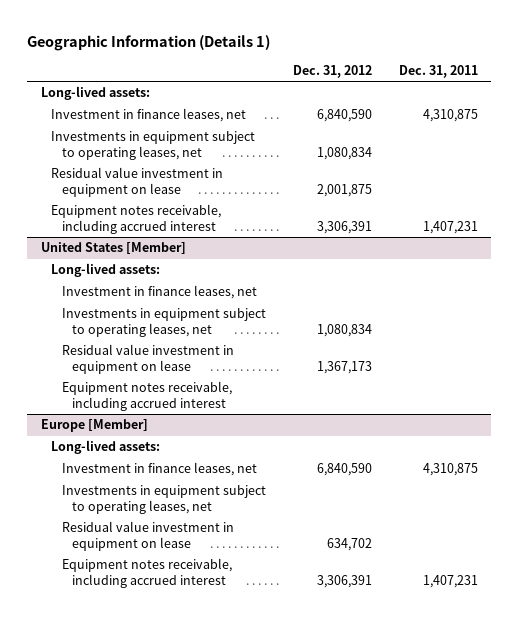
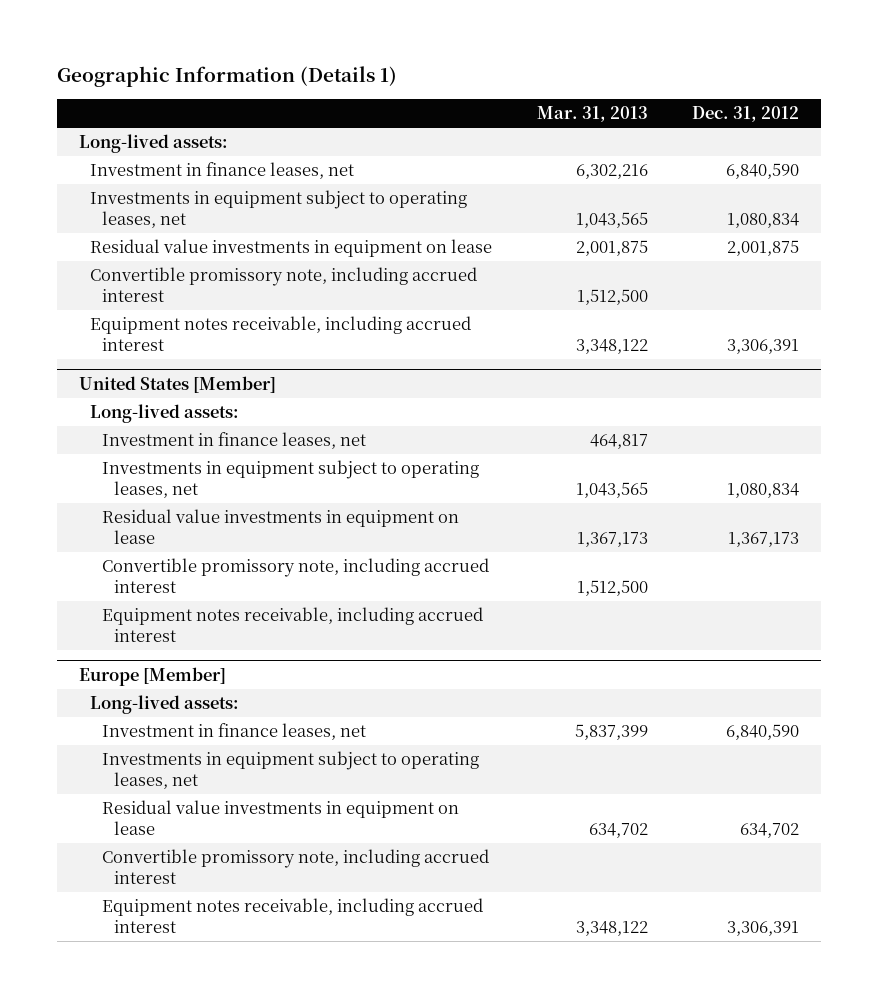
- | Dec. 31, 2012 | Dec. 31, 2011
+ | Mar. 31, 2013 | Dec. 31, 2012
- Residual value investment in equipment on lease | 2,001,875 |
+ Residual value investments in equipment on lease | 2,001,875 | 2,001,875
+ Convertible promissory note, including accrued interest | 1,512,500 |
@ United States [Member]
- Residual value investment in equipment on lease | 1,367,173 |
+ Residual value investments in equipment on lease | 1,367,173 | 1,367,173
+ Convertible promissory note, including accrued interest | 1,512,500 |
@ Europe [Member]
- Residual value investment in equipment on lease | 634,702 |
+ Residual value investments in equipment on lease | 634,702 | 634,702
+ Convertible promissory note, including accrued interest

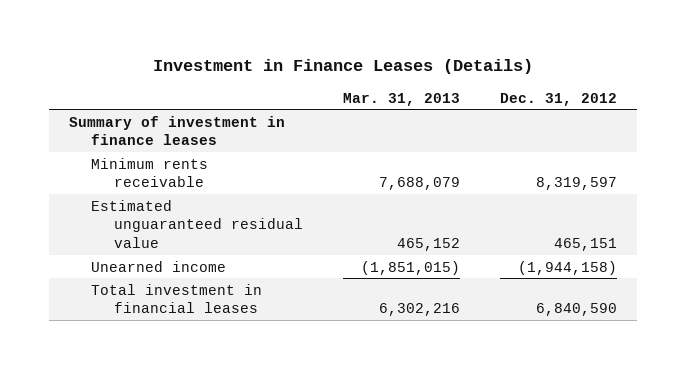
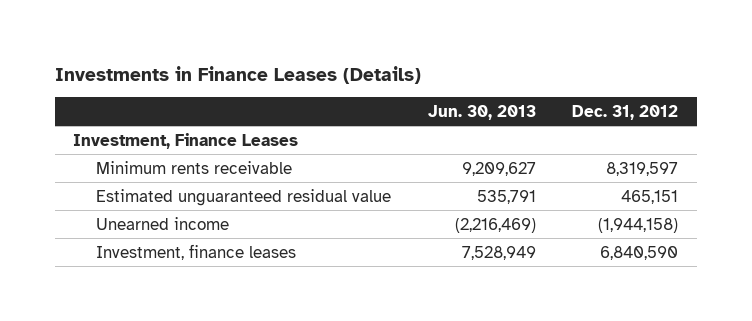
- Investment in Finance Leases (Details)
+ Investments in Finance Leases (Details)
- | Mar. 31, 2013 | Dec. 31, 2012
+ | Jun. 30, 2013 | Dec. 31, 2012
- Summary of investment in finance leases
+ Investment, Finance Leases
- Total investment in financial leases | 6,302,216 | 6,840,590
+ Investment, finance leases | 7,528,949 | 6,840,590

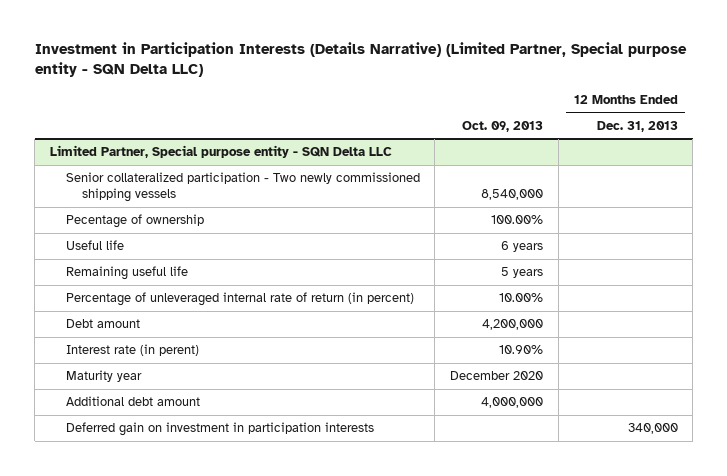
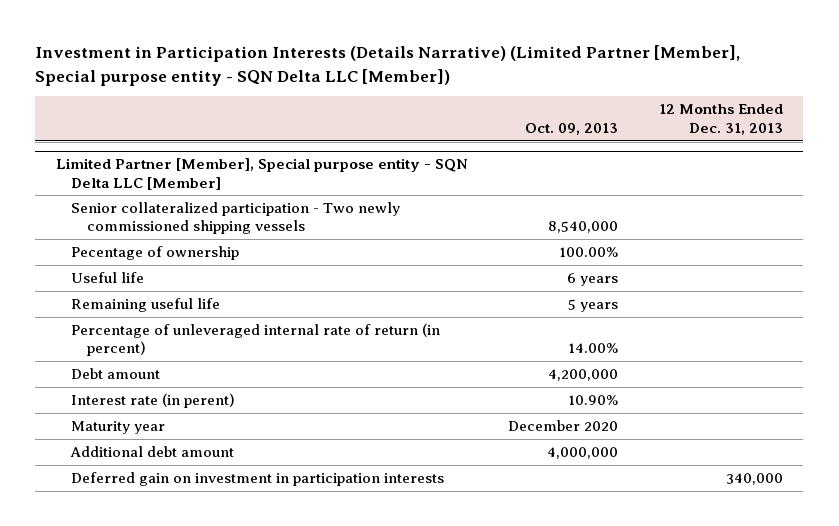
- Investment in Participation Interests (Details Narrative) (Limited Partner, Special purpose entity - SQN Delta LLC)
+ Investment in Participation Interests (Details Narrative) (Limited Partner [Member], Special purpose entity - SQN Delta LLC [Member])
- Limited Partner, Special purpose entity - SQN Delta LLC
+ Limited Partner [Member], Special purpose entity - SQN Delta LLC [Member]
- Percentage of unleveraged internal rate of return (in percent) | 10.00% |
+ Percentage of unleveraged internal rate of return (in percent) | 14.00% |

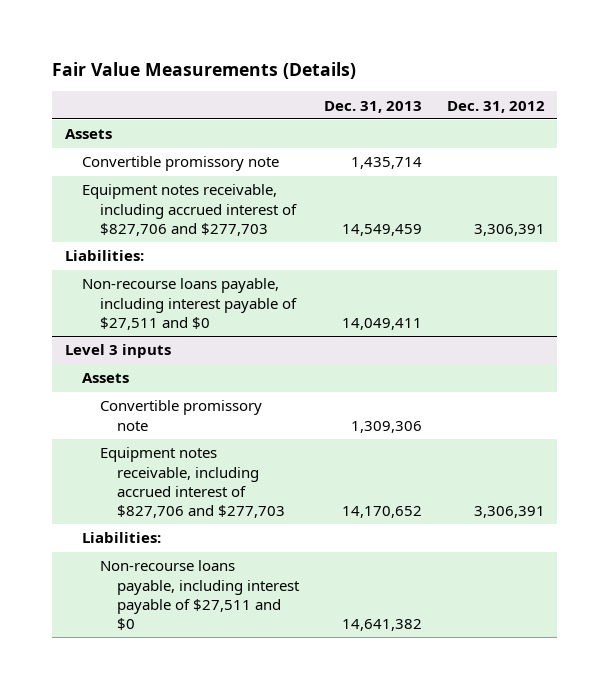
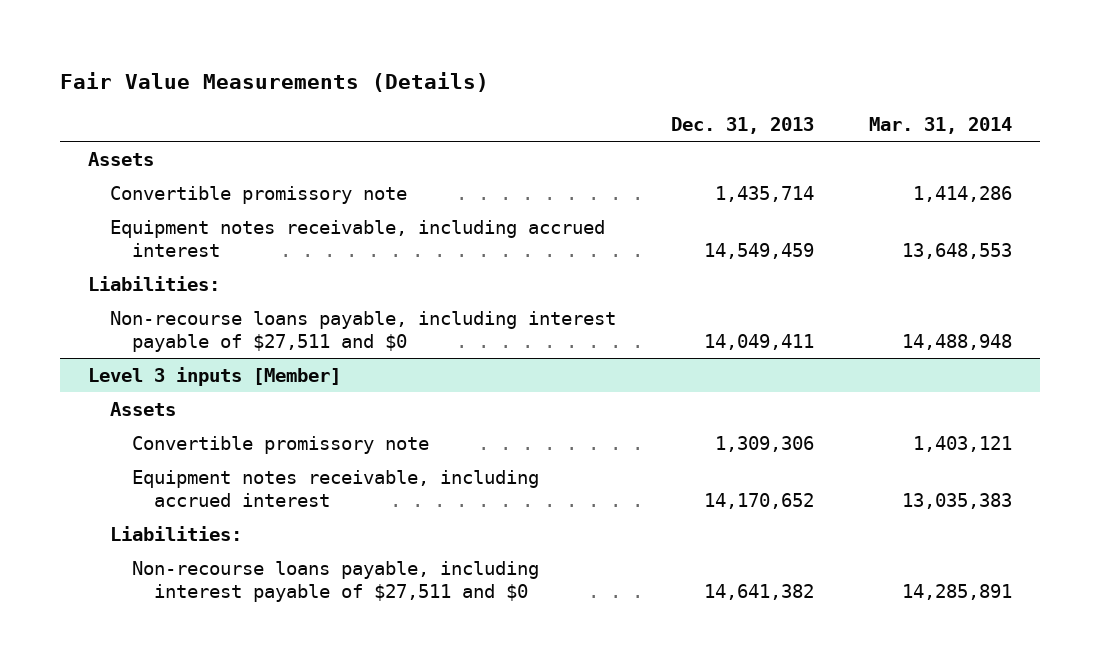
- | Dec. 31, 2013 | Dec. 31, 2012
+ | Dec. 31, 2013 | Mar. 31, 2014
- Equipment notes receivable, including accrued interest of $827,706 and $277,703 | 14,549,459 | 3,306,391
+ Equipment notes receivable, including accrued interest | 14,549,459 | 13,648,553
- Level 3 inputs
+ Level 3 inputs [Member]
- Equipment notes receivable, including accrued interest of $827,706 and $277,703 | 14,170,652 | 3,306,391
+ Equipment notes receivable, including accrued interest | 14,170,652 | 13,035,383

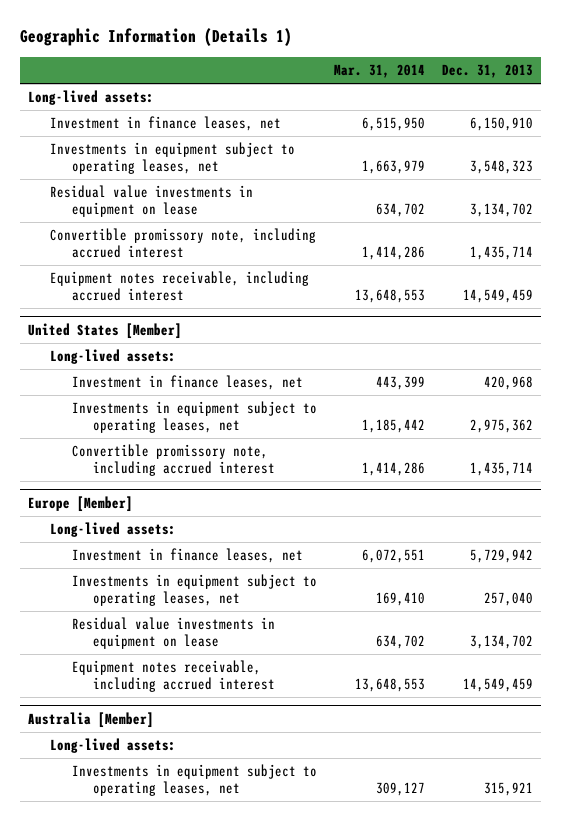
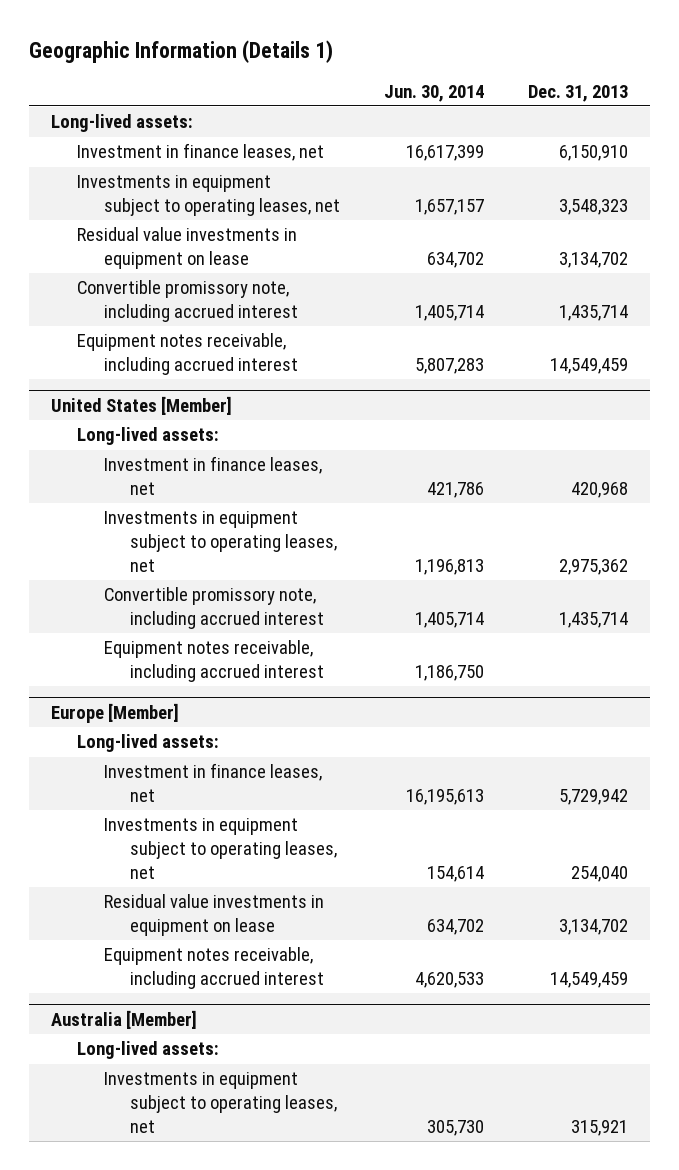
- | Mar. 31, 2014 | Dec. 31, 2013
+ | Jun. 30, 2014 | Dec. 31, 2013
@ United States [Member]
+ Equipment notes receivable, including accrued interest | 1,186,750 |
@ Europe [Member]
- Investments in equipment subject to operating leases, net | 169,410 | 257,040
+ Investments in equipment subject to operating leases, net | 154,614 | 254,040

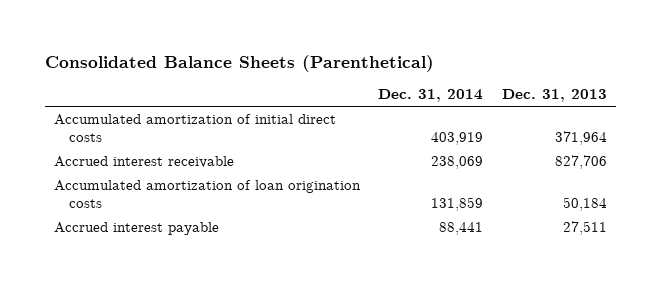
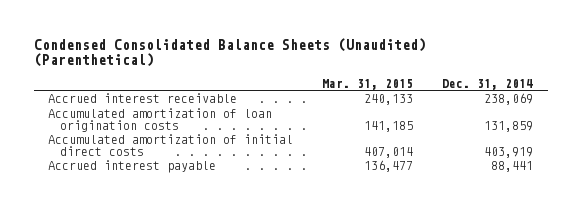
- Consolidated Balance Sheets (Parenthetical)
+ Condensed Consolidated Balance Sheets (Unaudited) (Parenthetical)
- | Dec. 31, 2014 | Dec. 31, 2013
+ | Mar. 31, 2015 | Dec. 31, 2014
moved down: Accumulated amortization of initial direct costs | 407,014 | 403,919

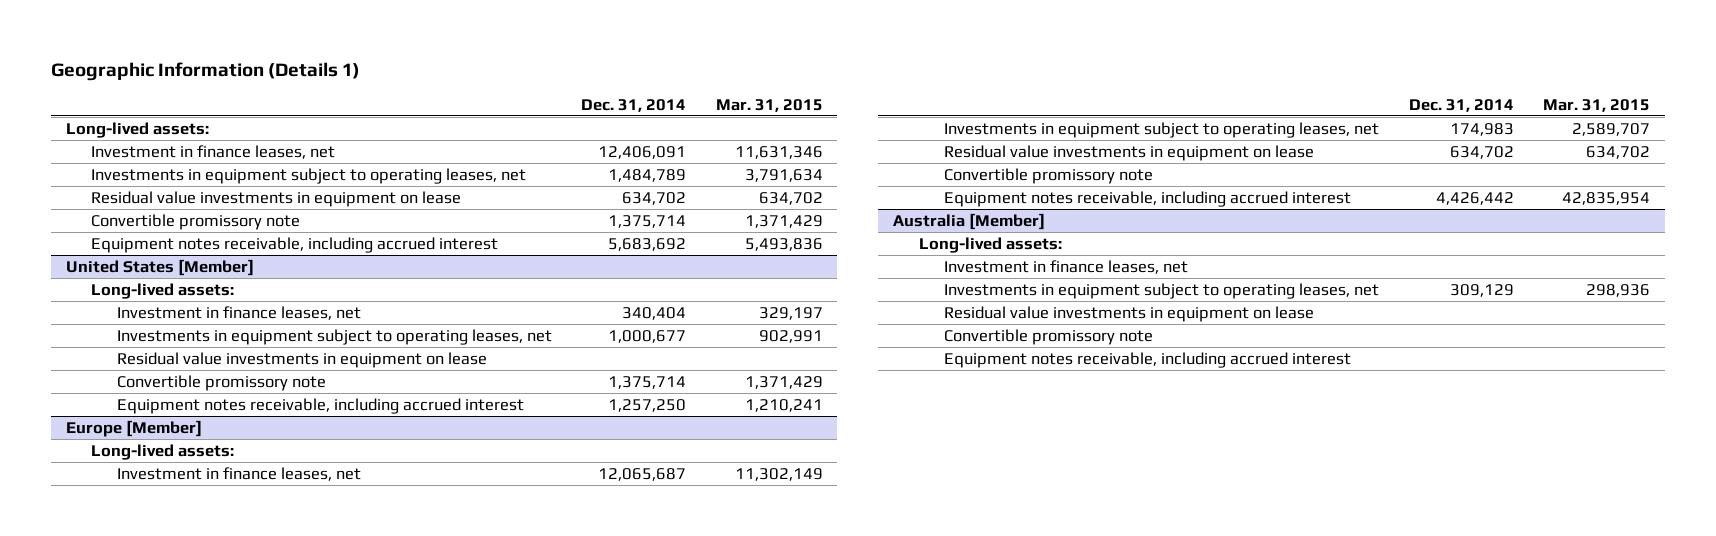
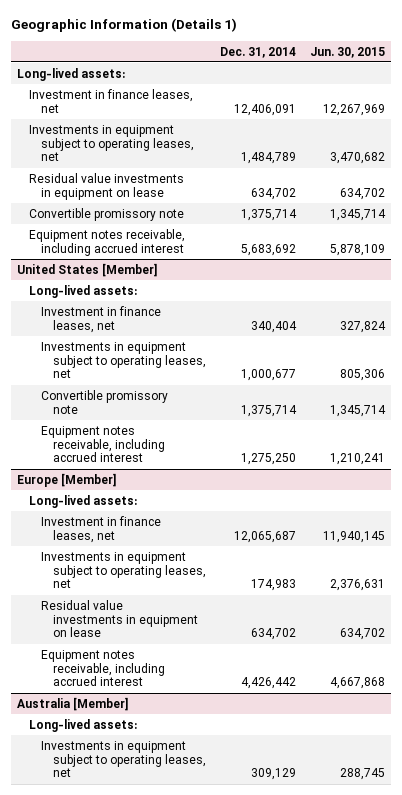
- | Dec. 31, 2014 | Mar. 31, 2015
+ | Dec. 31, 2014 | Jun. 30, 2015
@ United States [Member]
- Residual value investments in equipment on lease
- Equipment notes receivable, including accrued interest | 1,257,250 | 1,210,241
+ Equipment notes receivable, including accrued interest | 1,275,250 | 1,210,241
@ Europe [Member]
- Convertible promissory note
@ Australia [Member]
- Investment in finance leases, net
- Residual value investments in equipment on lease
- Convertible promissory note
- Equipment notes receivable, including accrued interest

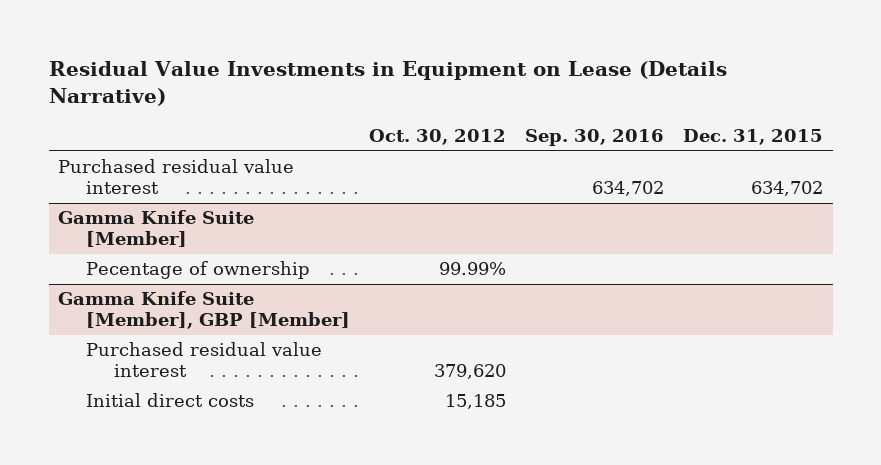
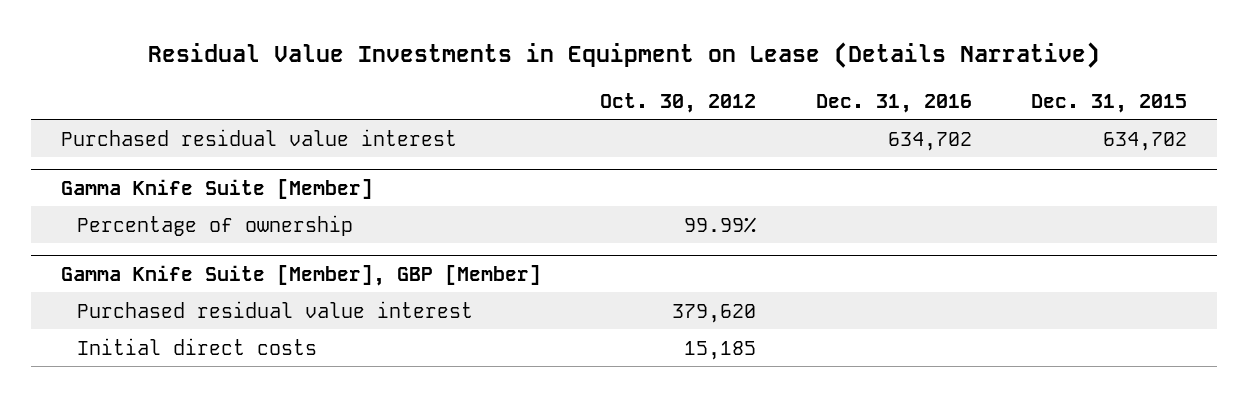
- | Oct. 30, 2012 | Sep. 30, 2016 | Dec. 31, 2015
+ | Oct. 30, 2012 | Dec. 31, 2016 | Dec. 31, 2015
@ Gamma Knife Suite [Member]
- Pecentage of ownership | 99.99% | |
+ Percentage of ownership | 99.99% | |

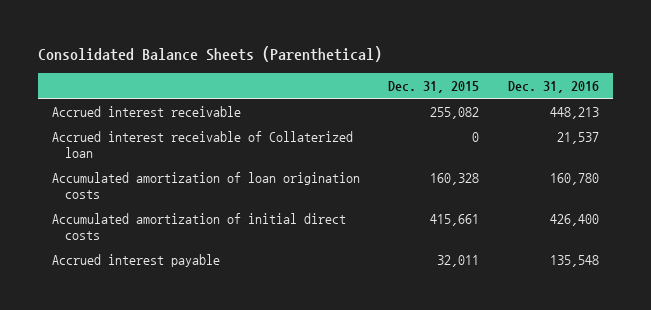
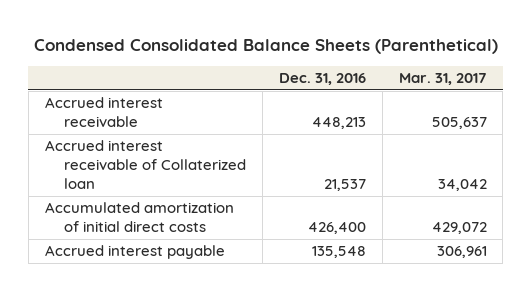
- Consolidated Balance Sheets (Parenthetical)
+ Condensed Consolidated Balance Sheets (Parenthetical)
- | Dec. 31, 2015 | Dec. 31, 2016
+ | Dec. 31, 2016 | Mar. 31, 2017
- Accumulated amortization of loan origination costs | 160,328 | 160,780

